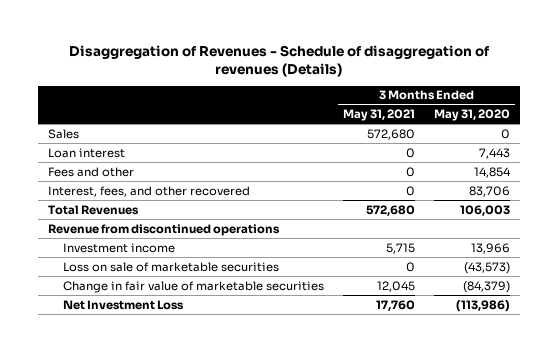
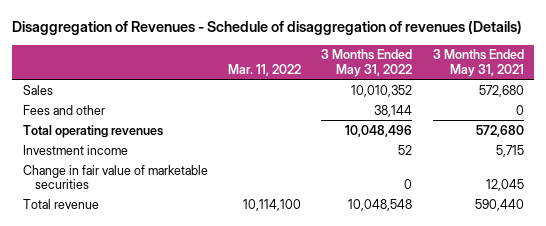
- | 3 Months Ended May 31, 2021 | 3 Months Ended May 31, 2020
+ | Mar. 11, 2022 | 3 Months Ended May 31, 2022 | 3 Months Ended May 31, 2021
- Loan interest | 0 | 7,443
- Interest, fees, and other recovered | 0 | 83,706
- Total Revenues | 572,680 | 106,003
- Revenue from discontinued operations
+ Total operating revenues | | 10,048,496 | 572,680
- Loss on sale of marketable securities | 0 | (43,573)
- Net Investment Loss | 17,760 | (113,986)
+ Total revenue | 10,114,100 | 10,048,548 | 590,440

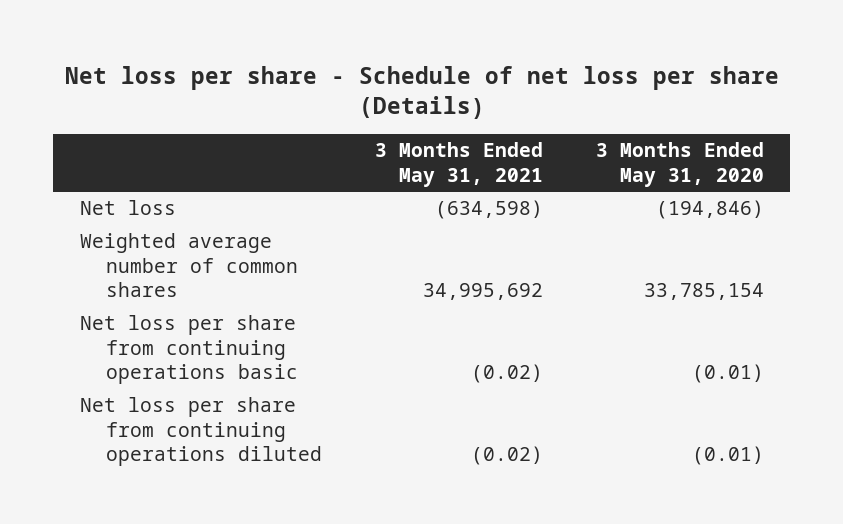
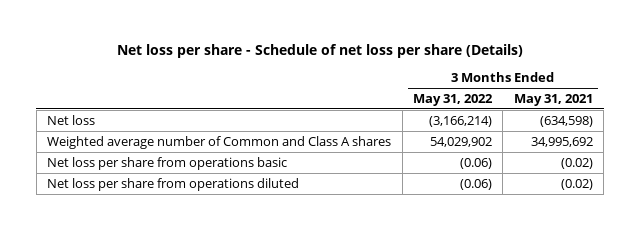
- | 3 Months Ended May 31, 2021 | 3 Months Ended May 31, 2020
+ | 3 Months Ended May 31, 2022 | 3 Months Ended May 31, 2021
- Weighted average number of common shares | 34,995,692 | 33,785,154
- Net loss per share from continuing operations basic | (0.02) | (0.01)
- Net loss per share from continuing operations diluted | (0.02) | (0.01)
+ Weighted average number of Common and Class A shares | 54,029,902 | 34,995,692
+ Net loss per share from operations basic | (0.06) | (0.02)
+ Net loss per share from operations diluted | (0.06) | (0.02)

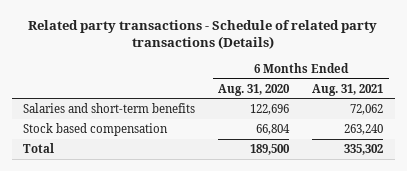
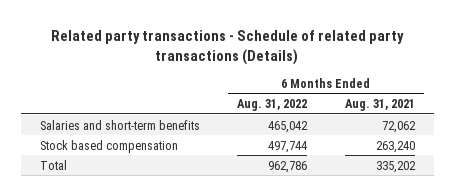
- | 6 Months Ended Aug. 31, 2020 | 6 Months Ended Aug. 31, 2021
+ | 6 Months Ended Aug. 31, 2022 | 6 Months Ended Aug. 31, 2021
- Total | 189,500 | 335,302
+ Total | 962,786 | 335,202

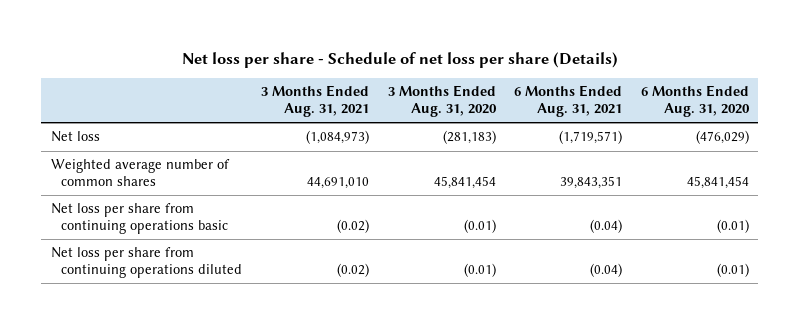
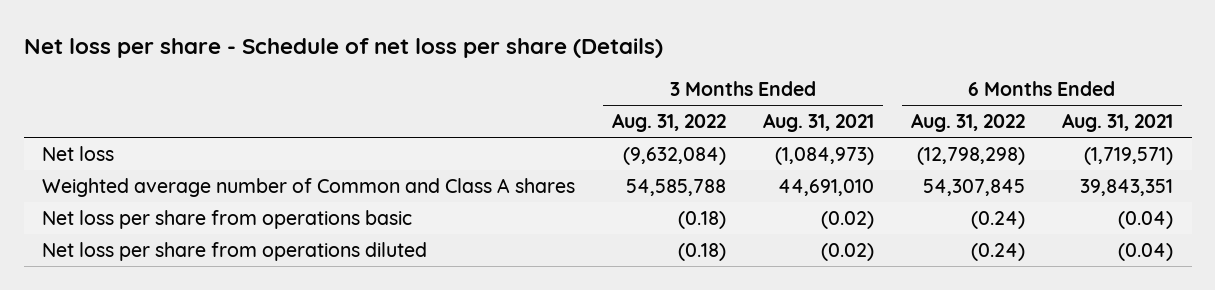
- | 3 Months Ended Aug. 31, 2021 | 3 Months Ended Aug. 31, 2020 | 6 Months Ended Aug. 31, 2021 | 6 Months Ended Aug. 31, 2020
+ | 3 Months Ended Aug. 31, 2022 | 3 Months Ended Aug. 31, 2021 | 6 Months Ended Aug. 31, 2022 | 6 Months Ended Aug. 31, 2021
- Weighted average number of common shares | 44,691,010 | 45,841,454 | 39,843,351 | 45,841,454
- Net loss per share from continuing operations basic | (0.02) | (0.01) | (0.04) | (0.01)
- Net loss per share from continuing operations diluted | (0.02) | (0.01) | (0.04) | (0.01)
+ Weighted average number of Common and Class A shares | 54,585,788 | 44,691,010 | 54,307,845 | 39,843,351
+ Net loss per share from operations basic | (0.18) | (0.02) | (0.24) | (0.04)
+ Net loss per share from operations diluted | (0.18) | (0.02) | (0.24) | (0.04)

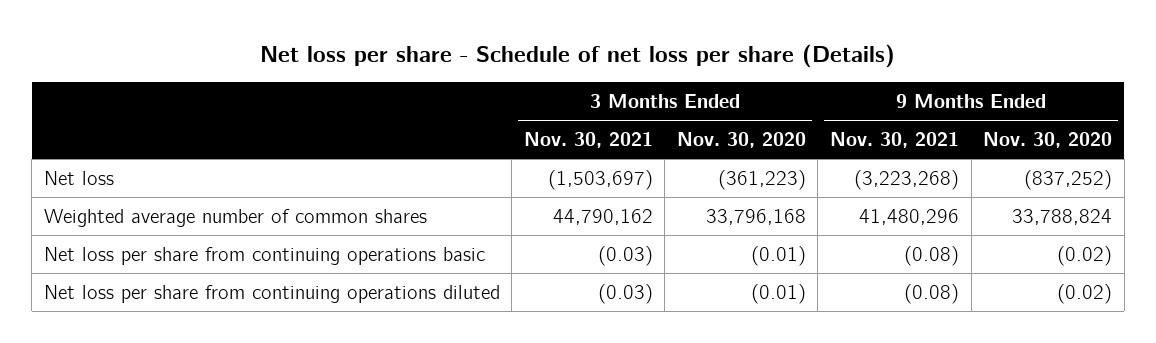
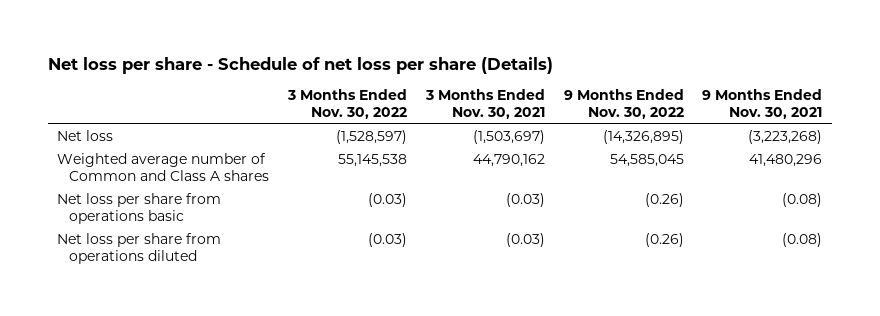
- | 3 Months Ended Nov. 30, 2021 | 3 Months Ended Nov. 30, 2020 | 9 Months Ended Nov. 30, 2021 | 9 Months Ended Nov. 30, 2020
+ | 3 Months Ended Nov. 30, 2022 | 3 Months Ended Nov. 30, 2021 | 9 Months Ended Nov. 30, 2022 | 9 Months Ended Nov. 30, 2021
- Weighted average number of common shares | 44,790,162 | 33,796,168 | 41,480,296 | 33,788,824
- Net loss per share from continuing operations basic | (0.03) | (0.01) | (0.08) | (0.02)
- Net loss per share from continuing operations diluted | (0.03) | (0.01) | (0.08) | (0.02)
+ Weighted average number of Common and Class A shares | 55,145,538 | 44,790,162 | 54,585,045 | 41,480,296
+ Net loss per share from operations basic | (0.03) | (0.03) | (0.26) | (0.08)
+ Net loss per share from operations diluted | (0.03) | (0.03) | (0.26) | (0.08)

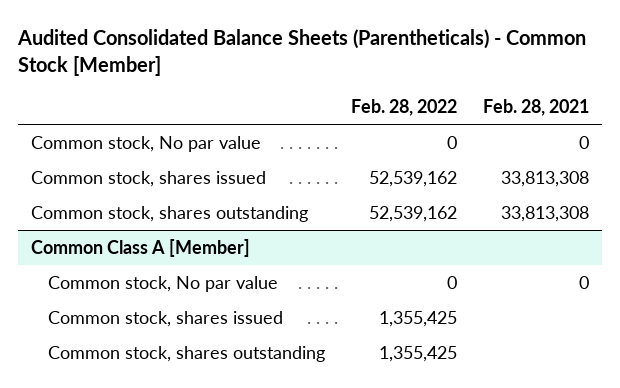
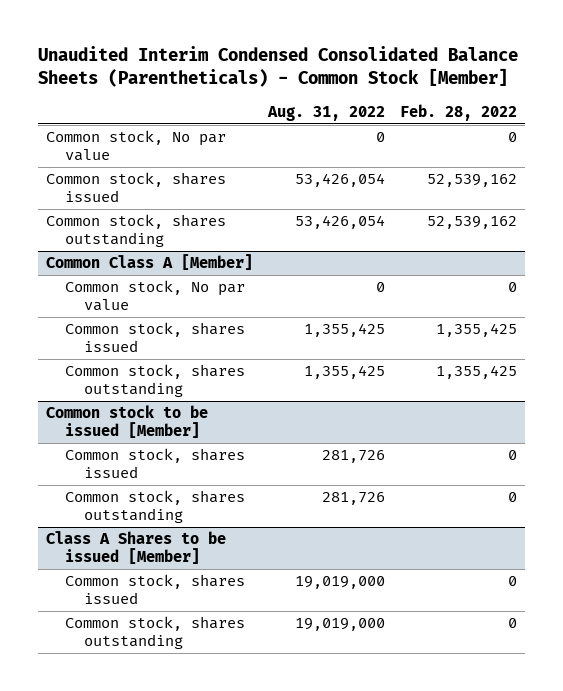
- Audited Consolidated Balance Sheets (Parentheticals) - Common Stock [Member]
+ Unaudited Interim Condensed Consolidated Balance Sheets (Parentheticals) - Common Stock [Member]
- | Feb. 28, 2022 | Feb. 28, 2021
+ | Aug. 31, 2022 | Feb. 28, 2022
+ Common stock to be issued [Member]
+ Common stock, shares issued | 281,726 | 0
+ Common stock, shares outstanding | 281,726 | 0
+ Class A Shares to be issued [Member]
+ Common stock, shares issued | 19,019,000 | 0
+ Common stock, shares outstanding | 19,019,000 | 0

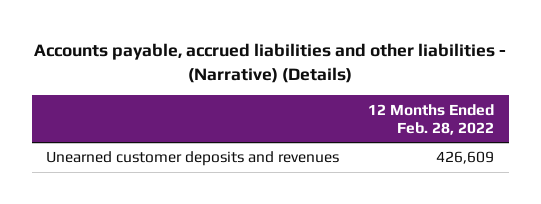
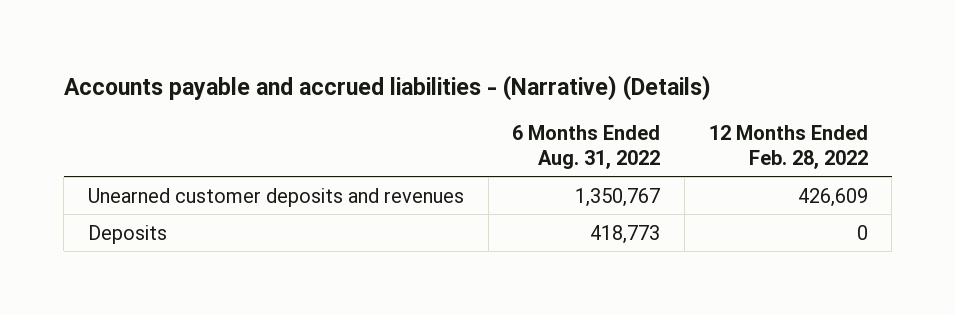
- Accounts payable, accrued liabilities and other liabilities - (Narrative) (Details)
+ Accounts payable and accrued liabilities - (Narrative) (Details)
- | 12 Months Ended Feb. 28, 2022
+ | 6 Months Ended Aug. 31, 2022 | 12 Months Ended Feb. 28, 2022
+ Deposits | 418,773 | 0

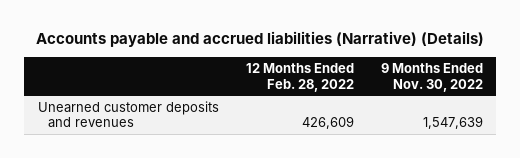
- Accounts payable and accrued liabilities - (Narrative) (Details)
+ Accounts payable and accrued liabilities (Narrative) (Details)
- | 6 Months Ended Aug. 31, 2022 | 12 Months Ended Feb. 28, 2022
+ | 12 Months Ended Feb. 28, 2022 | 9 Months Ended Nov. 30, 2022
- Deposits | 418,773 | 0

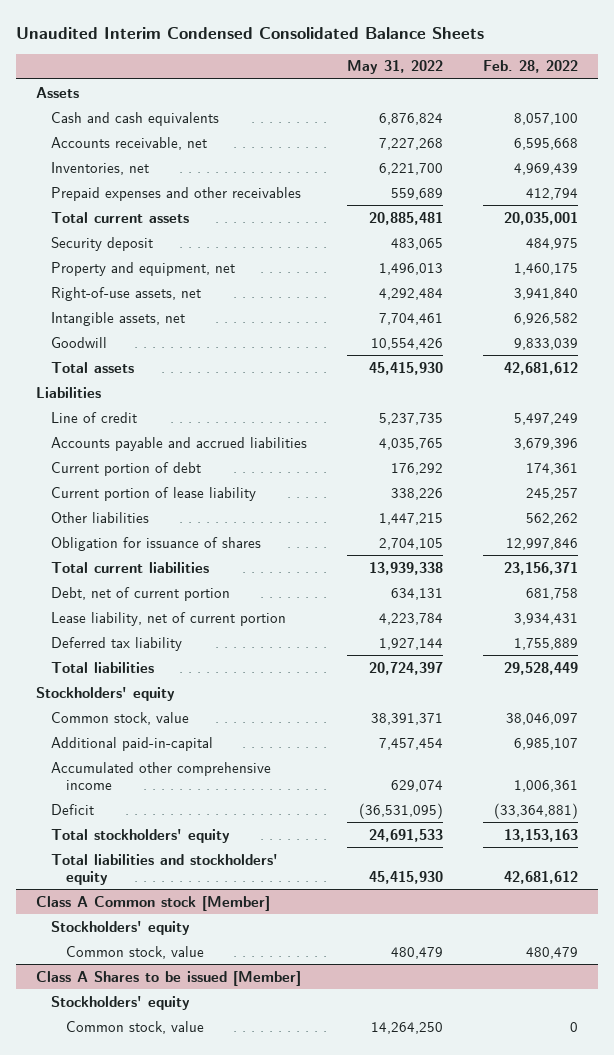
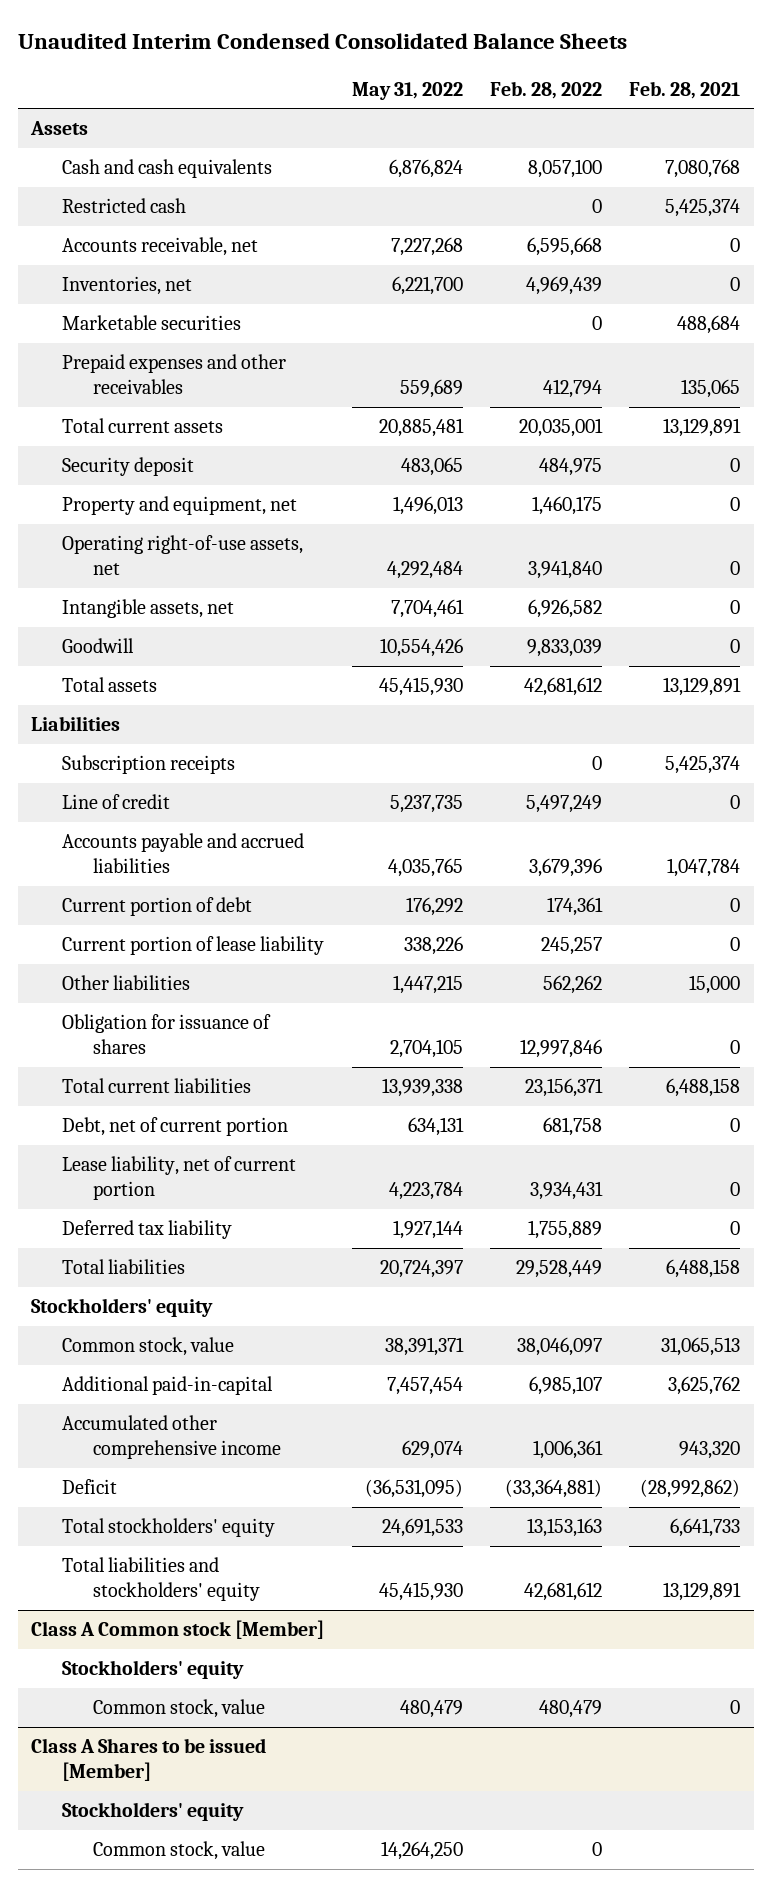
- | May 31, 2022 | Feb. 28, 2022
+ | May 31, 2022 | Feb. 28, 2022 | Feb. 28, 2021
+ Restricted cash | | 0 | 5,425,374
+ Marketable securities | | 0 | 488,684
- Right-of-use assets, net | 4,292,484 | 3,941,840
+ Operating right-of-use assets, net | 4,292,484 | 3,941,840 | 0
+ Subscription receipts | | 0 | 5,425,374

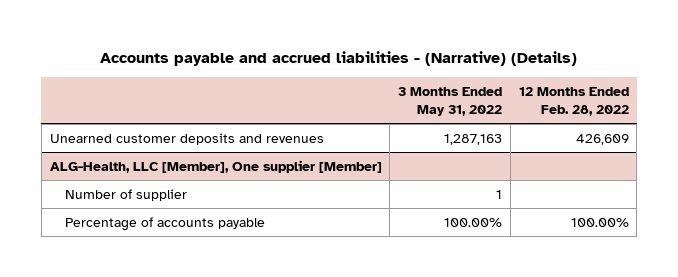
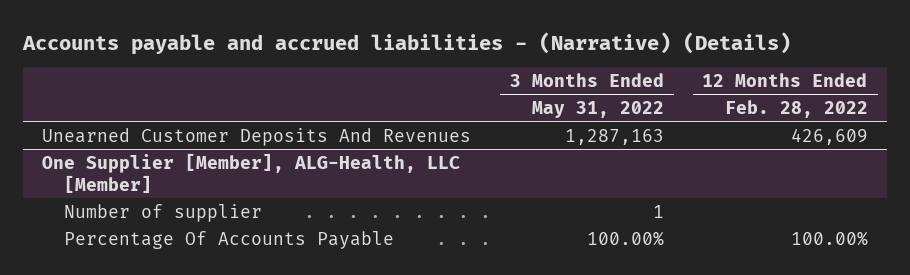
- Unearned customer deposits and revenues | 1,287,163 | 426,609
- ALG-Health, LLC [Member], One supplier [Member]
+ Unearned Customer Deposits And Revenues | 1,287,163 | 426,609
+ One Supplier [Member], ALG-Health, LLC [Member]
- Percentage of accounts payable | 100.00% | 100.00%
+ Percentage Of Accounts Payable | 100.00% | 100.00%

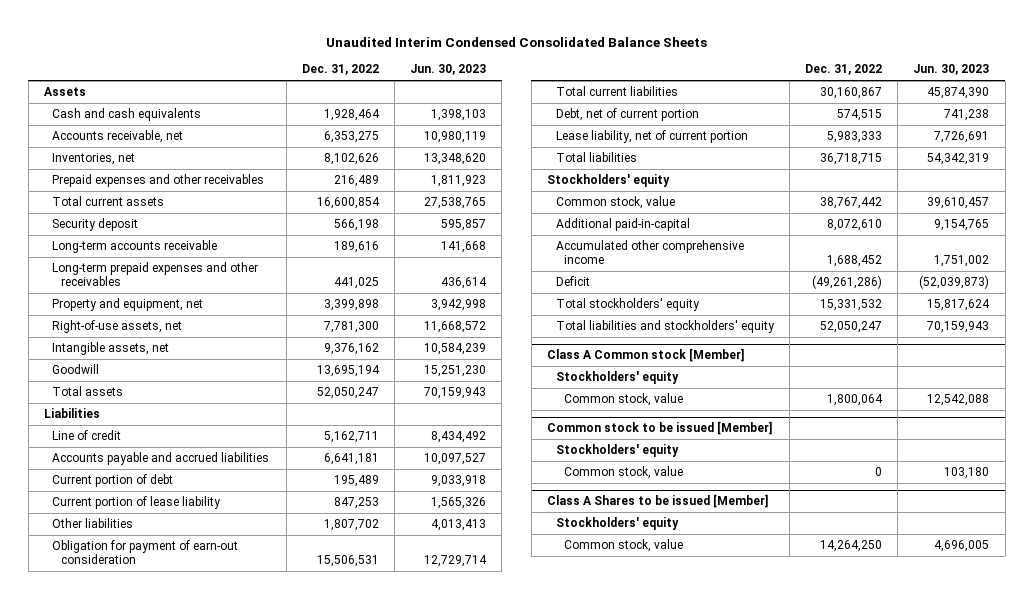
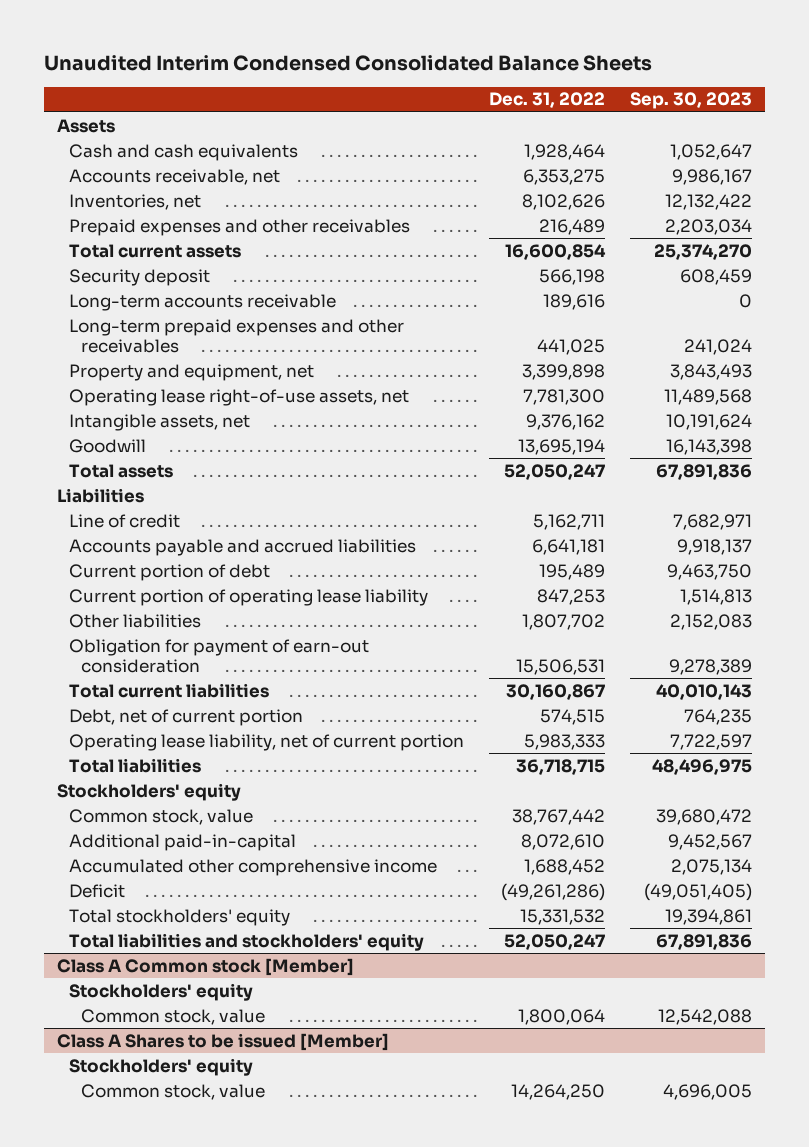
- | Dec. 31, 2022 | Jun. 30, 2023
+ | Dec. 31, 2022 | Sep. 30, 2023
- Right-of-use assets, net | 7,781,300 | 11,668,572
+ Operating lease right-of-use assets, net | 7,781,300 | 11,489,568
- Current portion of lease liability | 847,253 | 1,565,326
+ Current portion of operating lease liability | 847,253 | 1,514,813
- Lease liability, net of current portion | 5,983,333 | 7,726,691
+ Operating lease liability, net of current portion | 5,983,333 | 7,722,597
- Common stock to be issued [Member]
- Stockholders' equity
- Common stock, value | 0 | 103,180

